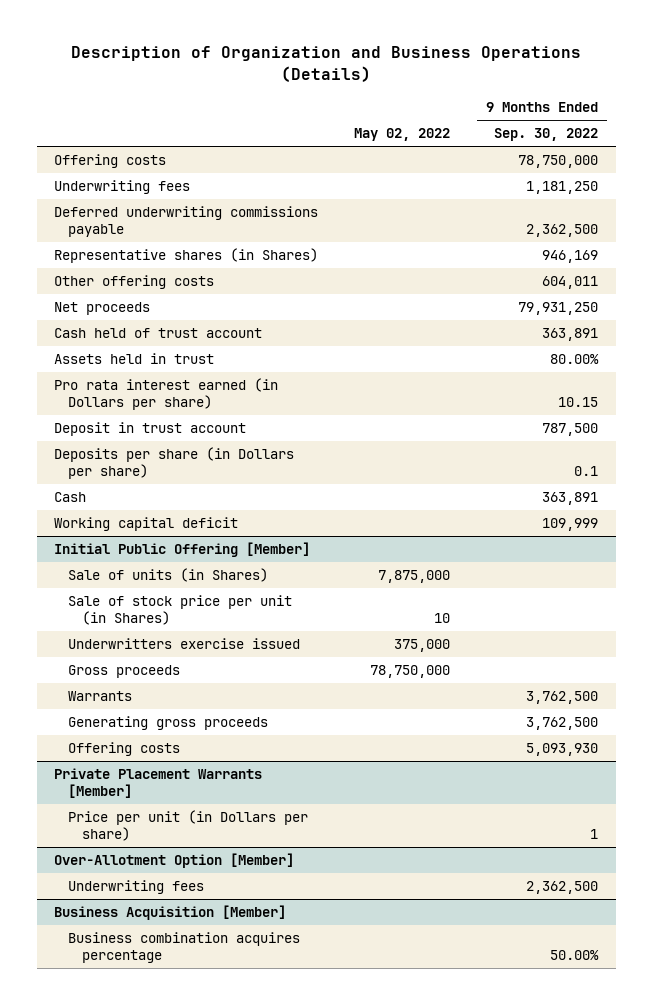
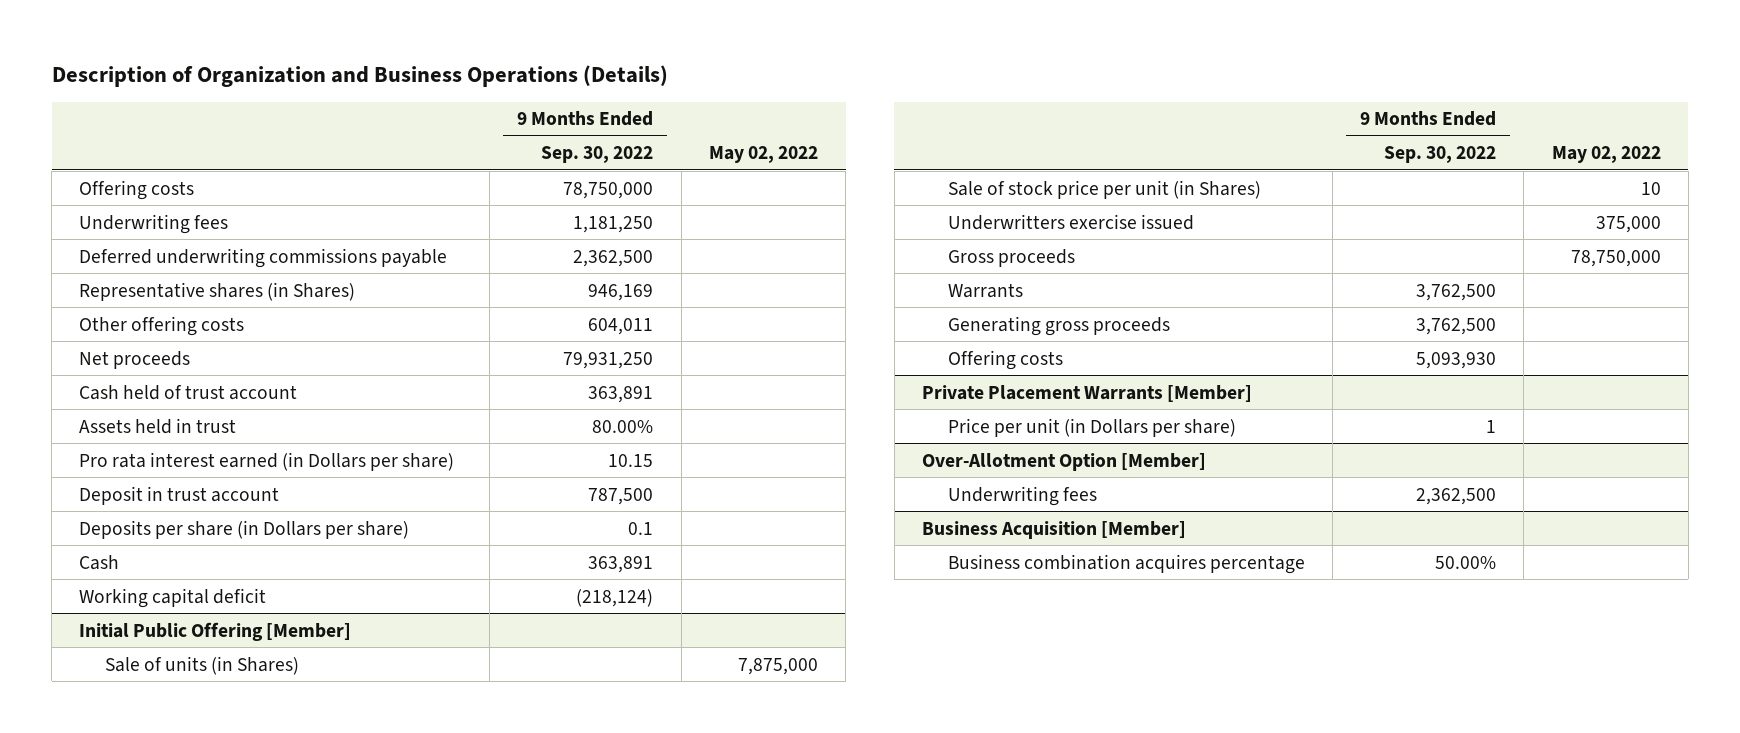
- | May 02, 2022 | 9 Months Ended Sep. 30, 2022
+ | 9 Months Ended Sep. 30, 2022 | May 02, 2022
- Working capital deficit | | 109,999
+ Working capital deficit | (218,124) |

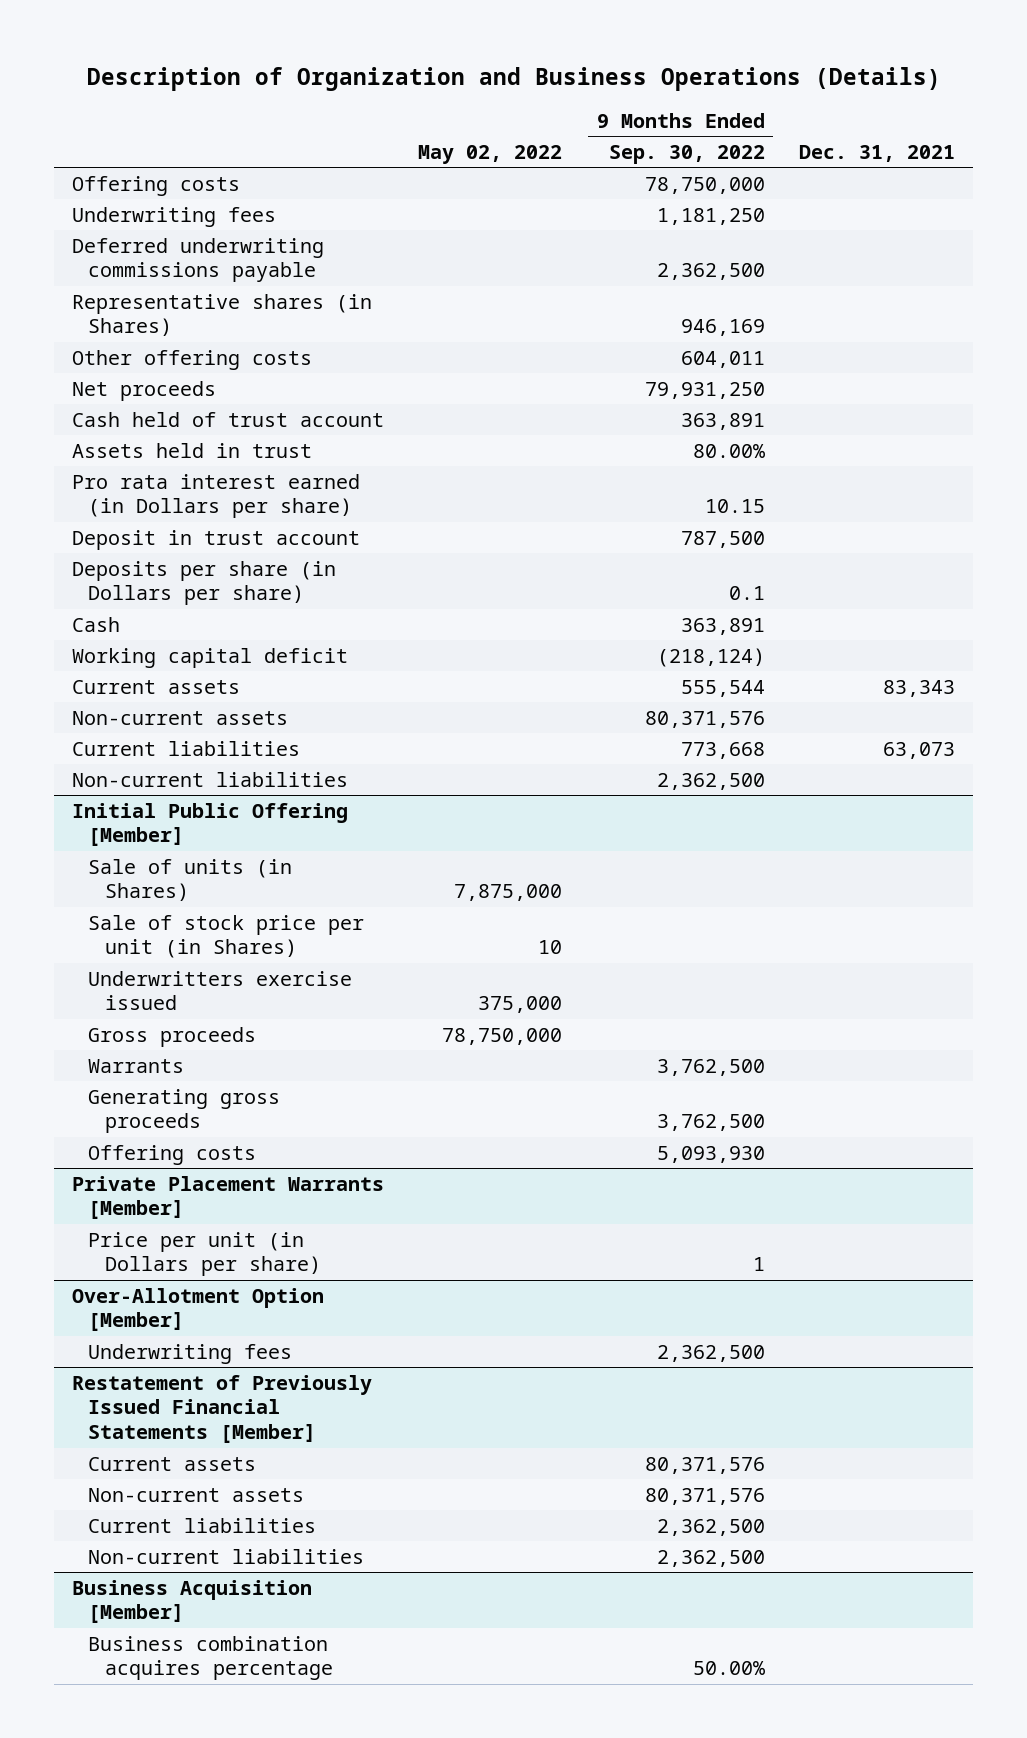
- | 9 Months Ended Sep. 30, 2022 | May 02, 2022
+ | May 02, 2022 | 9 Months Ended Sep. 30, 2022 | Dec. 31, 2021
+ Current assets | | 555,544 | 83,343
+ Non-current assets | | 80,371,576 |
+ Current liabilities | | 773,668 | 63,073
+ Non-current liabilities | | 2,362,500 |
+ Restatement of Previously Issued Financial Statements [Member]
+ Current assets | | 80,371,576 |
+ Non-current assets | | 80,371,576 |
+ Current liabilities | | 2,362,500 |
+ Non-current liabilities | | 2,362,500 |

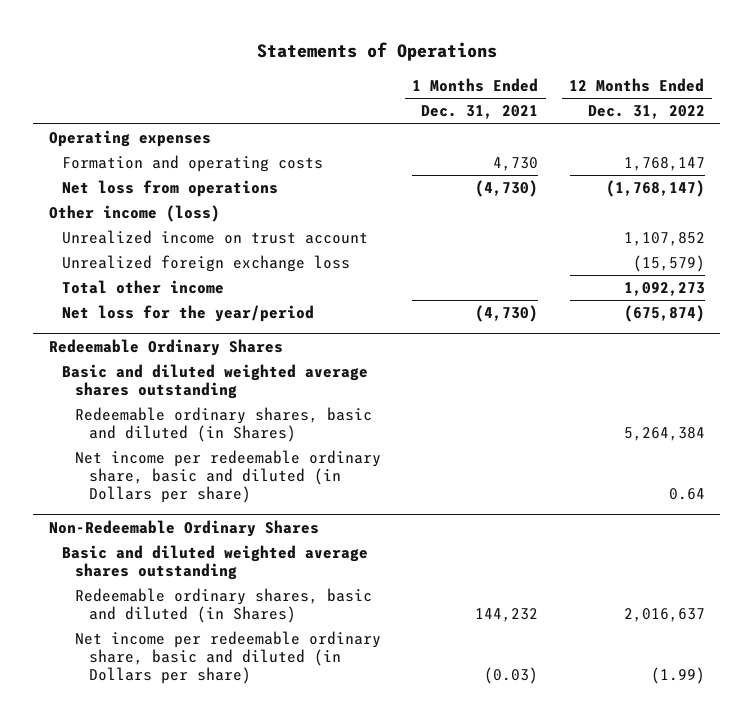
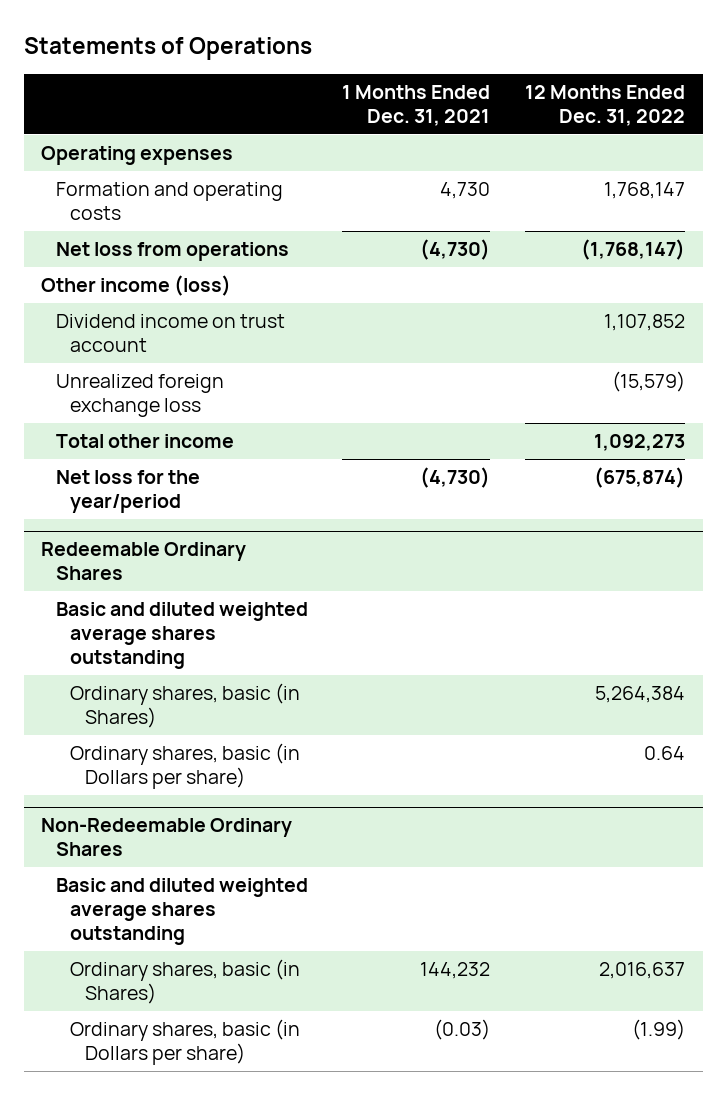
- Unrealized income on trust account | | 1,107,852
+ Dividend income on trust account | | 1,107,852
@ Redeemable Ordinary Shares
- Redeemable ordinary shares, basic and diluted (in Shares) | | 5,264,384
- Net income per redeemable ordinary share, basic and diluted (in Dollars per share) | | 0.64
+ Ordinary shares, basic (in Shares) | | 5,264,384
+ Ordinary shares, basic (in Dollars per share) | | 0.64
@ Non-Redeemable Ordinary Shares
- Redeemable ordinary shares, basic and diluted (in Shares) | 144,232 | 2,016,637
- Net income per redeemable ordinary share, basic and diluted (in Dollars per share) | (0.03) | (1.99)
+ Ordinary shares, basic (in Shares) | 144,232 | 2,016,637
+ Ordinary shares, basic (in Dollars per share) | (0.03) | (1.99)

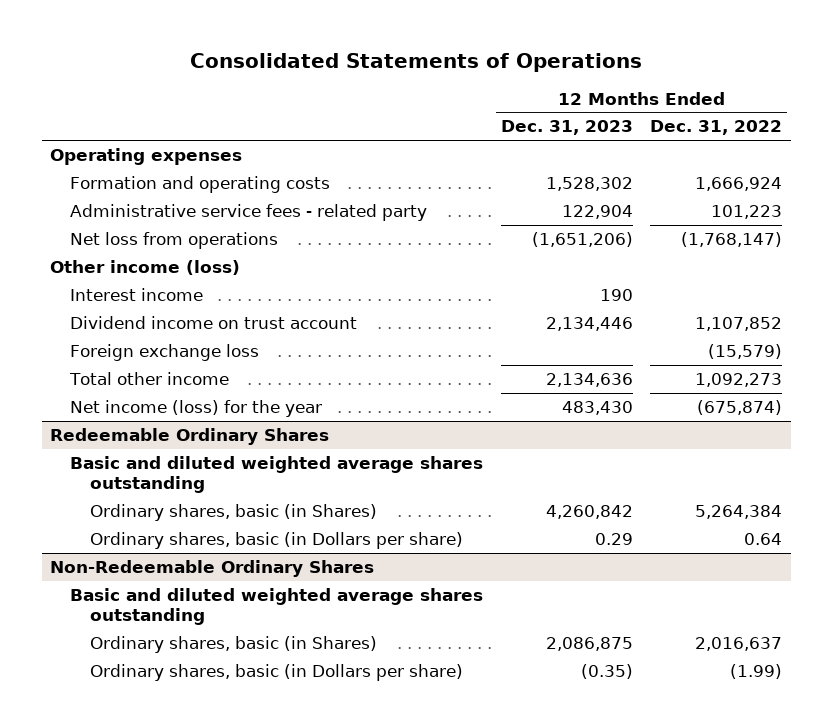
- Statements of Operations
+ Consolidated Statements of Operations
- | 1 Months Ended Dec. 31, 2021 | 12 Months Ended Dec. 31, 2022
+ | 12 Months Ended Dec. 31, 2023 | 12 Months Ended Dec. 31, 2022
- Formation and operating costs | 4,730 | 1,768,147
+ Formation and operating costs | 1,528,302 | 1,666,924
+ Administrative service fees - related party | 122,904 | 101,223
+ Interest income | 190 |
- Unrealized foreign exchange loss | | (15,579)
+ Foreign exchange loss | | (15,579)
- Net loss for the year/period | (4,730) | (675,874)
+ Net income (loss) for the year | 483,430 | (675,874)

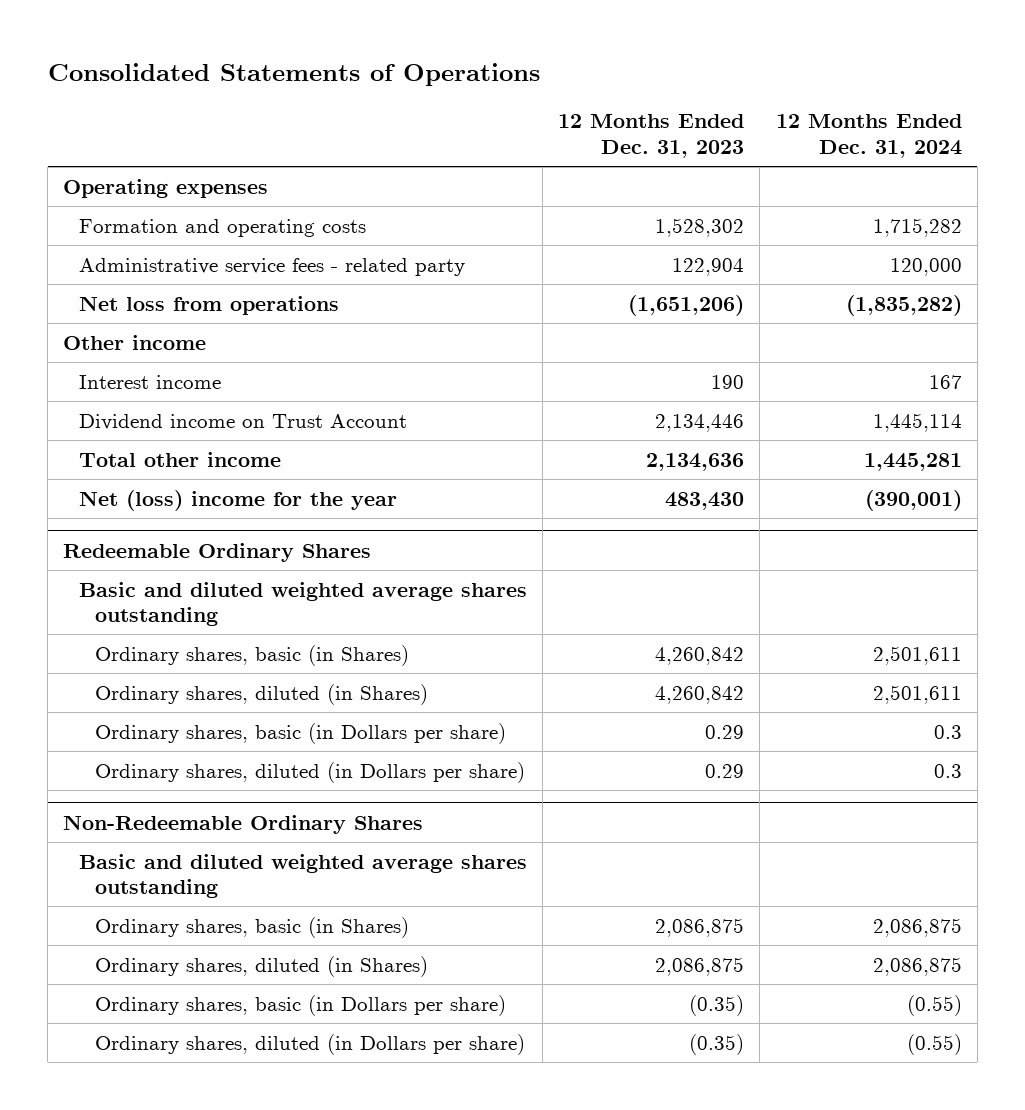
- | 12 Months Ended Dec. 31, 2023 | 12 Months Ended Dec. 31, 2022
+ | 12 Months Ended Dec. 31, 2023 | 12 Months Ended Dec. 31, 2024
- Other income (loss)
+ Other income
- Dividend income on trust account | 2,134,446 | 1,107,852
- Foreign exchange loss | | (15,579)
+ Dividend income on Trust Account | 2,134,446 | 1,445,114
- Net income (loss) for the year | 483,430 | (675,874)
+ Net (loss) income for the year | 483,430 | (390,001)
@ Redeemable Ordinary Shares
+ Ordinary shares, diluted (in Shares) | 4,260,842 | 2,501,611
+ Ordinary shares, diluted (in Dollars per share) | 0.29 | 0.3
@ Non-Redeemable Ordinary Shares
+ Ordinary shares, diluted (in Shares) | 2,086,875 | 2,086,875
+ Ordinary shares, diluted (in Dollars per share) | (0.35) | (0.55)

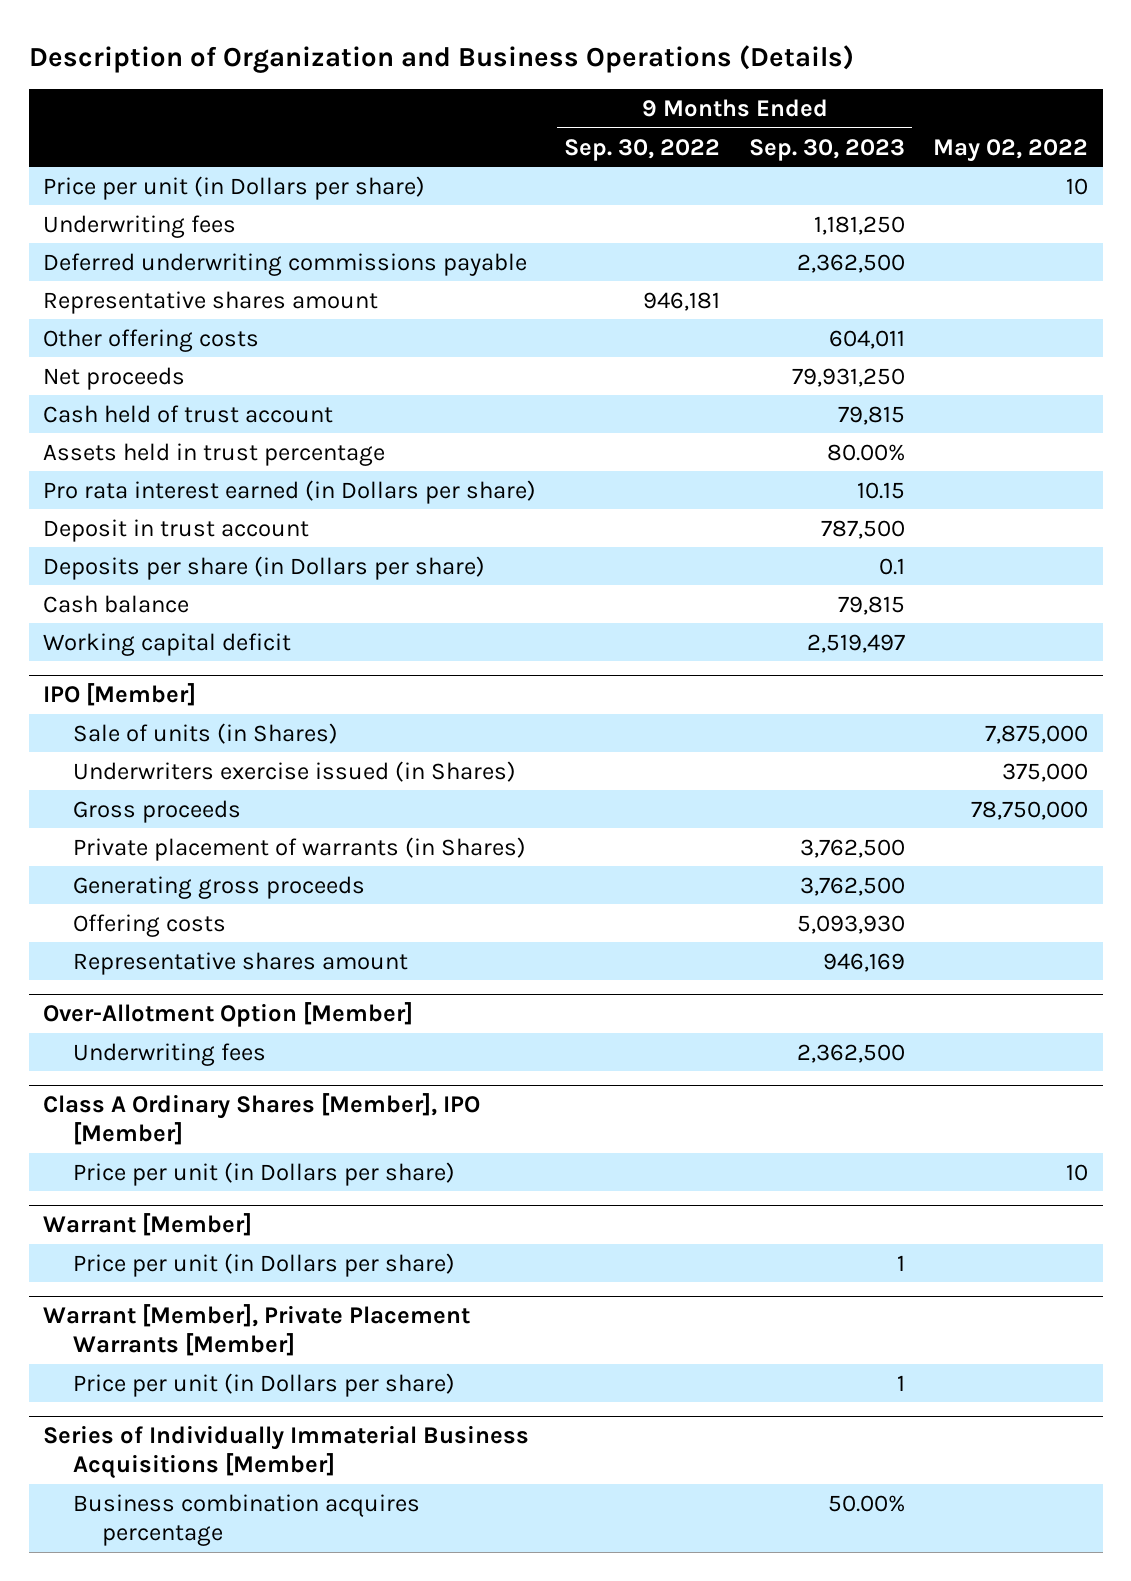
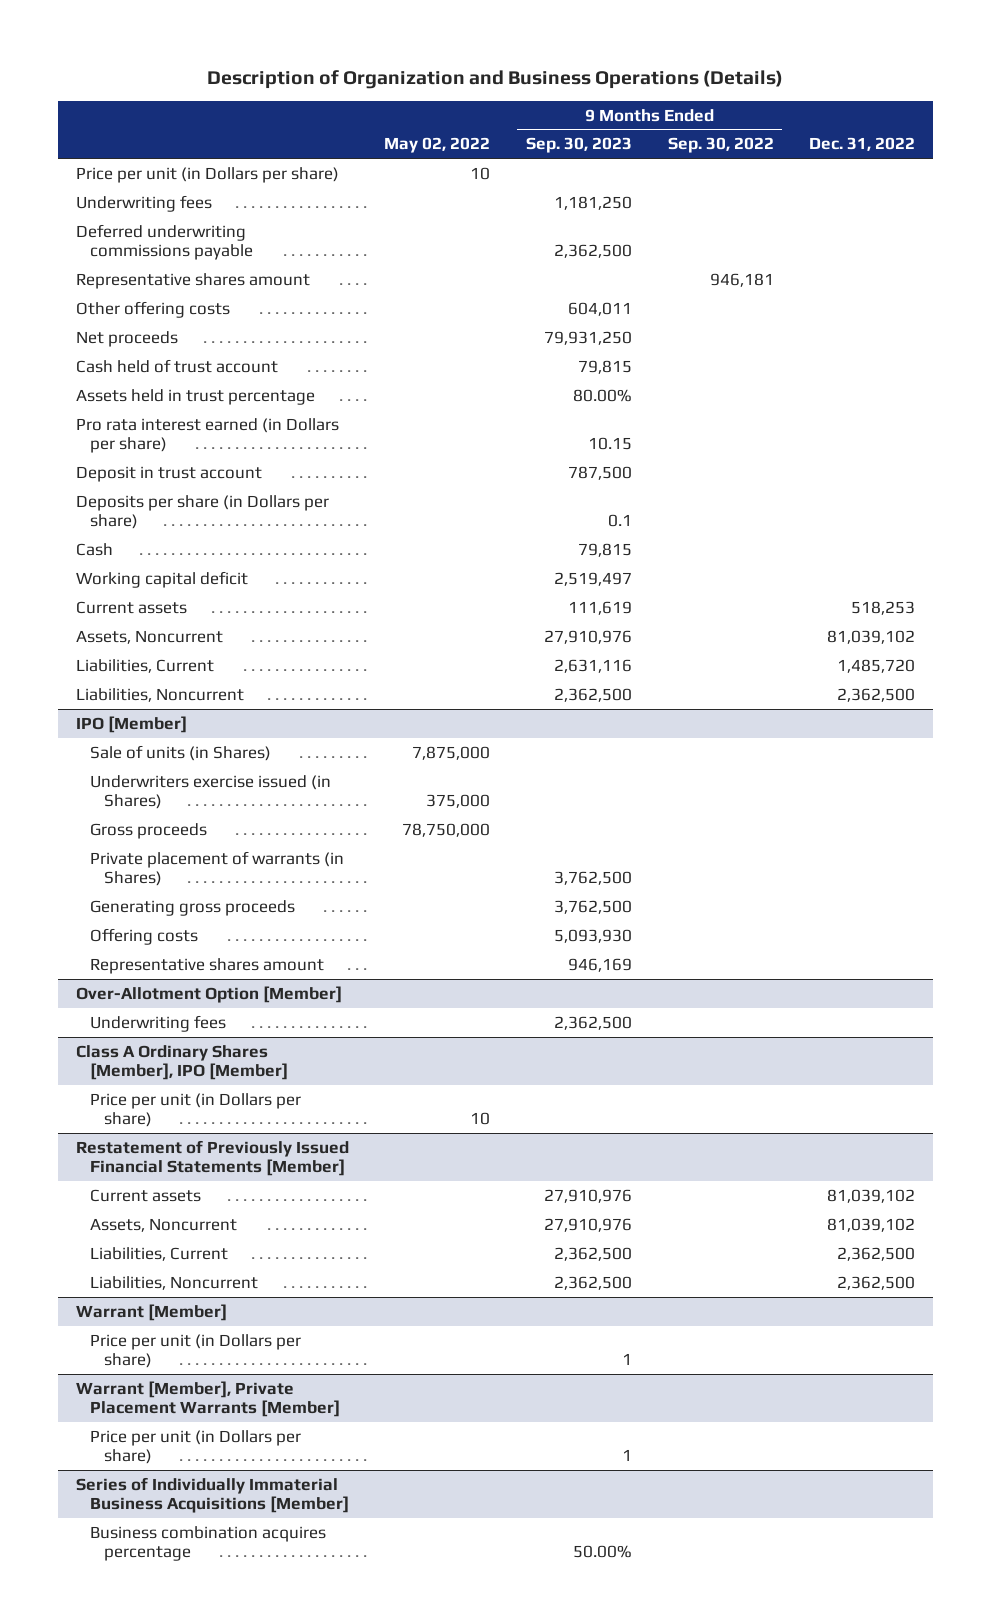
- | 9 Months Ended Sep. 30, 2022 | 9 Months Ended Sep. 30, 2023 | May 02, 2022
+ | May 02, 2022 | 9 Months Ended Sep. 30, 2023 | 9 Months Ended Sep. 30, 2022 | Dec. 31, 2022
- Cash balance | | 79,815 |
+ Cash | | 79,815 | |
+ Current assets | | 111,619 | | 518,253
+ Assets, Noncurrent | | 27,910,976 | | 81,039,102
+ Liabilities, Current | | 2,631,116 | | 1,485,720
+ Liabilities, Noncurrent | | 2,362,500 | | 2,362,500
+ Restatement of Previously Issued Financial Statements [Member]
+ Current assets | | 27,910,976 | | 81,039,102
+ Assets, Noncurrent | | 27,910,976 | | 81,039,102
+ Liabilities, Current | | 2,362,500 | | 2,362,500
+ Liabilities, Noncurrent | | 2,362,500 | | 2,362,500

